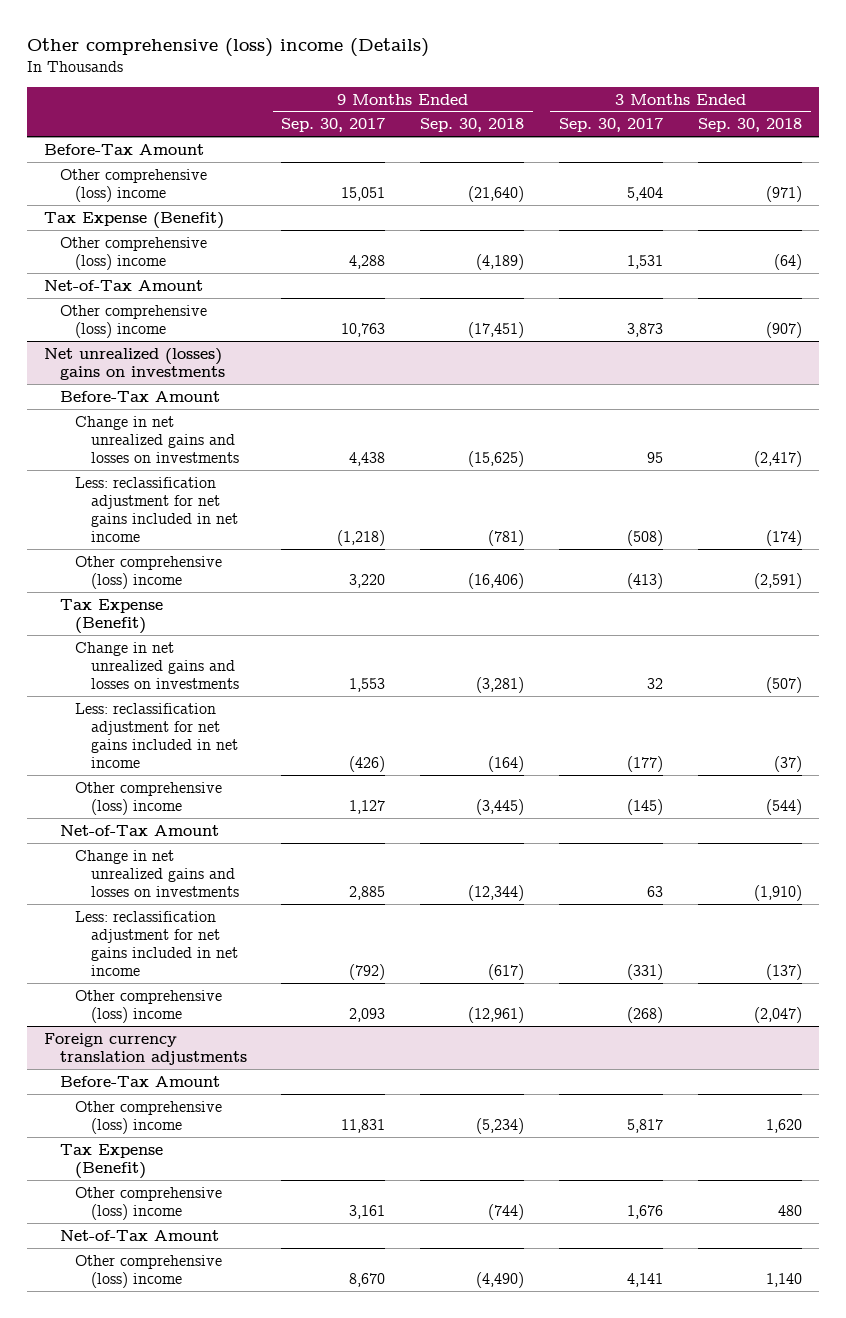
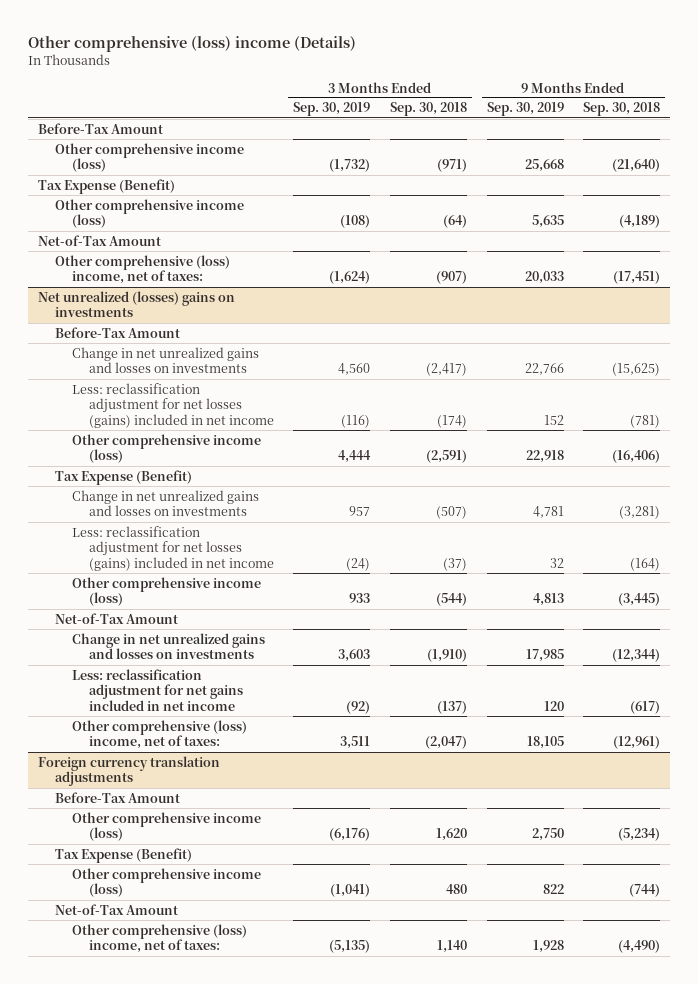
- | 9 Months Ended Sep. 30, 2017 | 9 Months Ended Sep. 30, 2018 | 3 Months Ended Sep. 30, 2017 | 3 Months Ended Sep. 30, 2018
+ | 3 Months Ended Sep. 30, 2019 | 3 Months Ended Sep. 30, 2018 | 9 Months Ended Sep. 30, 2019 | 9 Months Ended Sep. 30, 2018
- Other comprehensive (loss) income | 15,051 | (21,640) | 5,404 | (971)
+ Other comprehensive income (loss) | (1,732) | (971) | 25,668 | (21,640)
- Other comprehensive (loss) income | 4,288 | (4,189) | 1,531 | (64)
+ Other comprehensive income (loss) | (108) | (64) | 5,635 | (4,189)
- Other comprehensive (loss) income | 10,763 | (17,451) | 3,873 | (907)
+ Other comprehensive (loss) income, net of taxes: | (1,624) | (907) | 20,033 | (17,451)
@ Net unrealized (losses) gains on investments
- Less: reclassification adjustment for net gains included in net income | (1,218) | (781) | (508) | (174)
- Other comprehensive (loss) income | 3,220 | (16,406) | (413) | (2,591)
+ Less: reclassification adjustment for net losses (gains) included in net income | (116) | (174) | 152 | (781)
+ Other comprehensive income (loss) | 4,444 | (2,591) | 22,918 | (16,406)
- Less: reclassification adjustment for net gains included in net income | (426) | (164) | (177) | (37)
- Other comprehensive (loss) income | 1,127 | (3,445) | (145) | (544)
+ Less: reclassification adjustment for net losses (gains) included in net income | (24) | (37) | 32 | (164)
+ Other comprehensive income (loss) | 933 | (544) | 4,813 | (3,445)
- Other comprehensive (loss) income | 2,093 | (12,961) | (268) | (2,047)
+ Other comprehensive (loss) income, net of taxes: | 3,511 | (2,047) | 18,105 | (12,961)
@ Foreign currency translation adjustments
- Other comprehensive (loss) income | 11,831 | (5,234) | 5,817 | 1,620
+ Other comprehensive income (loss) | (6,176) | 1,620 | 2,750 | (5,234)
- Other comprehensive (loss) income | 3,161 | (744) | 1,676 | 480
+ Other comprehensive income (loss) | (1,041) | 480 | 822 | (744)
- Other comprehensive (loss) income | 8,670 | (4,490) | 4,141 | 1,140
+ Other comprehensive (loss) income, net of taxes: | (5,135) | 1,140 | 1,928 | (4,490)

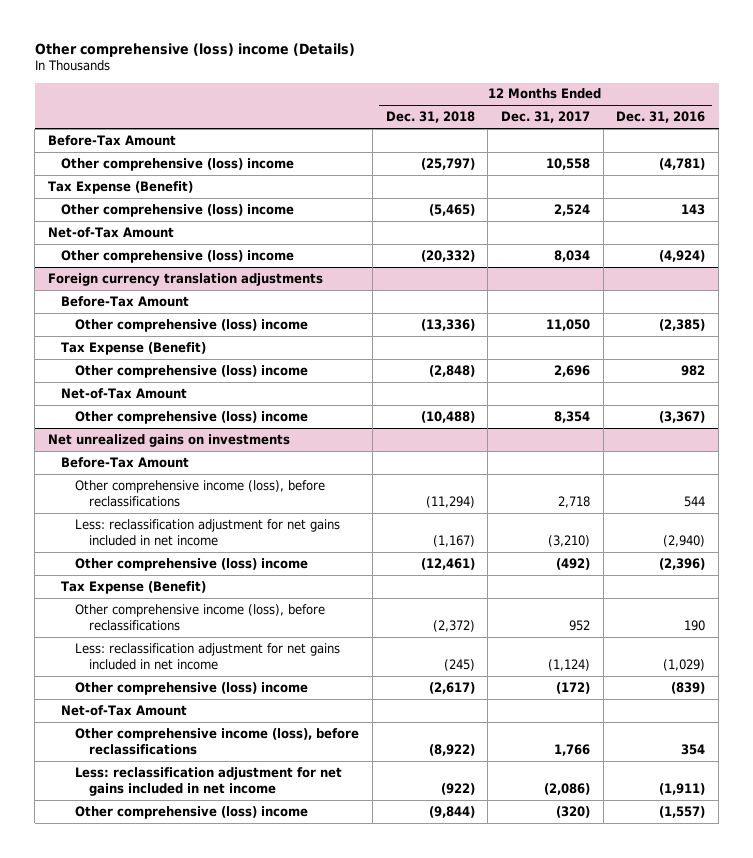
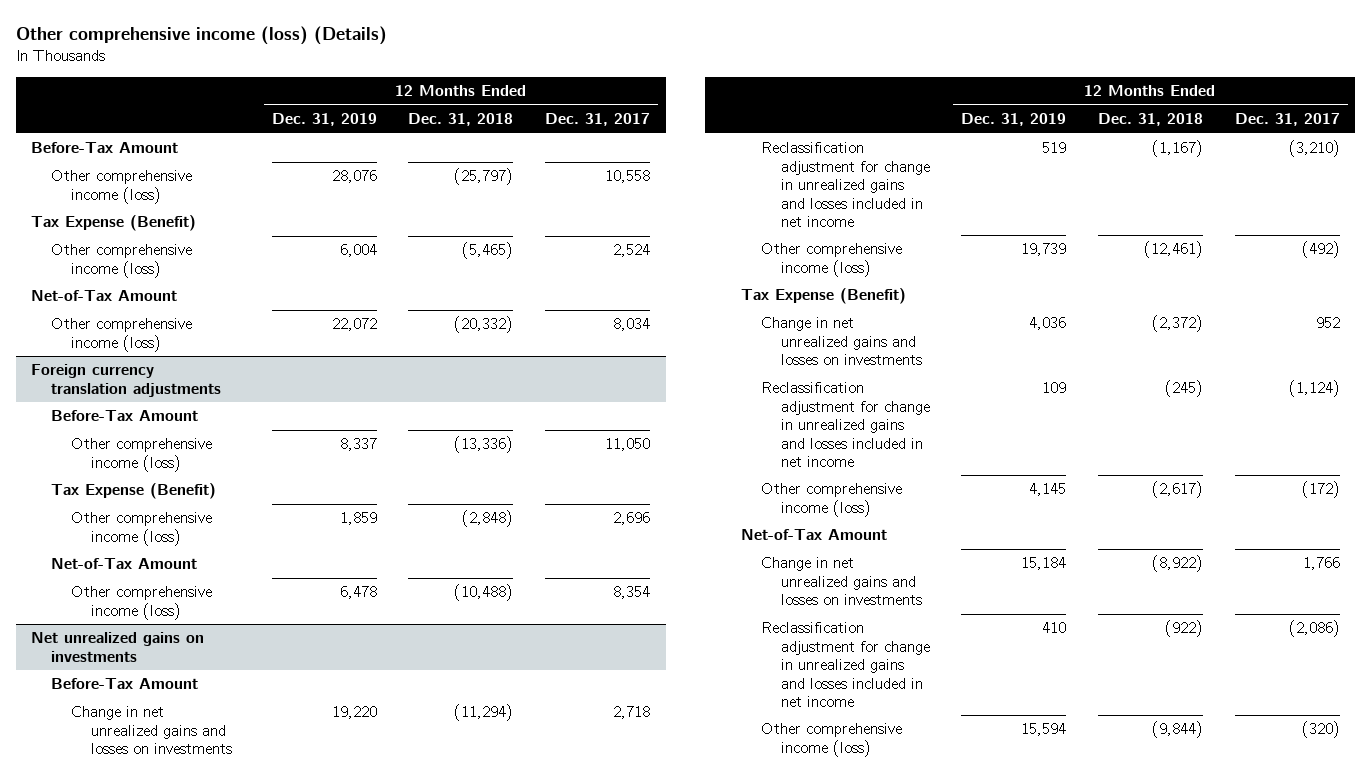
- Other comprehensive (loss) income (Details)
+ Other comprehensive income (loss) (Details)
- | 12 Months Ended Dec. 31, 2018 | 12 Months Ended Dec. 31, 2017 | 12 Months Ended Dec. 31, 2016
+ | 12 Months Ended Dec. 31, 2019 | 12 Months Ended Dec. 31, 2018 | 12 Months Ended Dec. 31, 2017
- Other comprehensive (loss) income | (25,797) | 10,558 | (4,781)
+ Other comprehensive income (loss) | 28,076 | (25,797) | 10,558
- Other comprehensive (loss) income | (5,465) | 2,524 | 143
+ Other comprehensive income (loss) | 6,004 | (5,465) | 2,524
- Other comprehensive (loss) income | (20,332) | 8,034 | (4,924)
+ Other comprehensive income (loss) | 22,072 | (20,332) | 8,034
@ Foreign currency translation adjustments
- Other comprehensive (loss) income | (13,336) | 11,050 | (2,385)
+ Other comprehensive income (loss) | 8,337 | (13,336) | 11,050
- Other comprehensive (loss) income | (2,848) | 2,696 | 982
+ Other comprehensive income (loss) | 1,859 | (2,848) | 2,696
- Other comprehensive (loss) income | (10,488) | 8,354 | (3,367)
+ Other comprehensive income (loss) | 6,478 | (10,488) | 8,354
@ Net unrealized gains on investments
- Other comprehensive income (loss), before reclassifications | (11,294) | 2,718 | 544
- Less: reclassification adjustment for net gains included in net income | (1,167) | (3,210) | (2,940)
- Other comprehensive (loss) income | (12,461) | (492) | (2,396)
+ Change in net unrealized gains and losses on investments | 19,220 | (11,294) | 2,718
+ Reclassification adjustment for change in unrealized gains and losses included in net income | 519 | (1,167) | (3,210)
+ Other comprehensive income (loss) | 19,739 | (12,461) | (492)
- Other comprehensive income (loss), before reclassifications | (2,372) | 952 | 190
- Less: reclassification adjustment for net gains included in net income | (245) | (1,124) | (1,029)
- Other comprehensive (loss) income | (2,617) | (172) | (839)
+ Change in net unrealized gains and losses on investments | 4,036 | (2,372) | 952
+ Reclassification adjustment for change in unrealized gains and losses included in net income | 109 | (245) | (1,124)
+ Other comprehensive income (loss) | 4,145 | (2,617) | (172)
- Other comprehensive income (loss), before reclassifications | (8,922) | 1,766 | 354
- Less: reclassification adjustment for net gains included in net income | (922) | (2,086) | (1,911)
- Other comprehensive (loss) income | (9,844) | (320) | (1,557)
+ Change in net unrealized gains and losses on investments | 15,184 | (8,922) | 1,766
+ Reclassification adjustment for change in unrealized gains and losses included in net income | 410 | (922) | (2,086)
+ Other comprehensive income (loss) | 15,594 | (9,844) | (320)

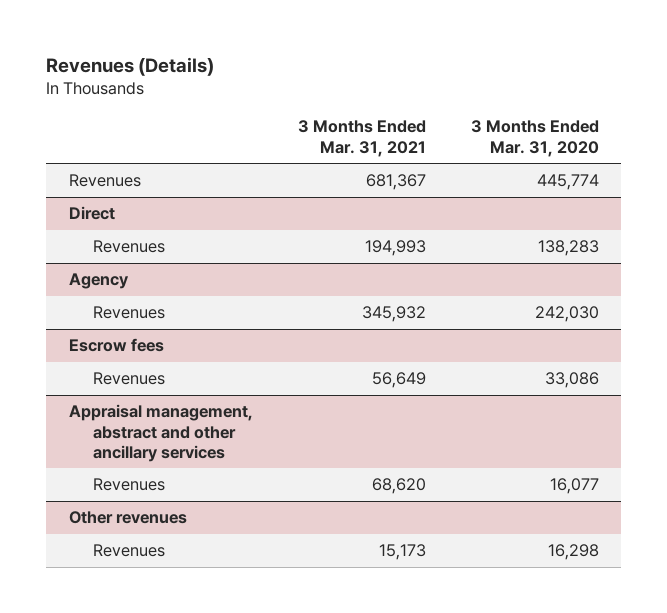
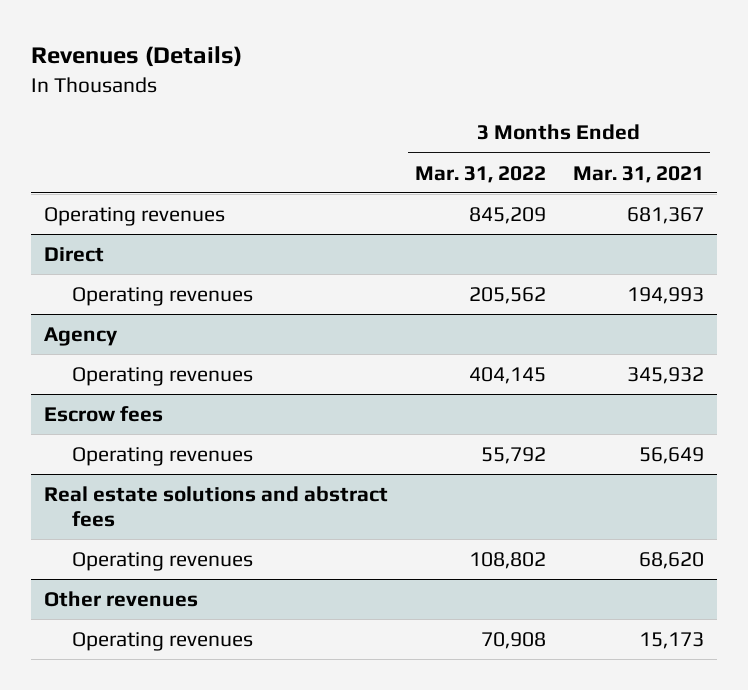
- | 3 Months Ended Mar. 31, 2021 | 3 Months Ended Mar. 31, 2020
+ | 3 Months Ended Mar. 31, 2022 | 3 Months Ended Mar. 31, 2021
- Revenues | 681,367 | 445,774
+ Operating revenues | 845,209 | 681,367
@ Direct
- Revenues | 194,993 | 138,283
+ Operating revenues | 205,562 | 194,993
@ Agency
- Revenues | 345,932 | 242,030
+ Operating revenues | 404,145 | 345,932
@ Escrow fees
- Revenues | 56,649 | 33,086
- Appraisal management, abstract and other ancillary services
- Revenues | 68,620 | 16,077
@ Escrow fees
+ Operating revenues | 55,792 | 56,649
+ Real estate solutions and abstract fees
+ Operating revenues | 108,802 | 68,620
@ Other revenues
- Revenues | 15,173 | 16,298
+ Operating revenues | 70,908 | 15,173

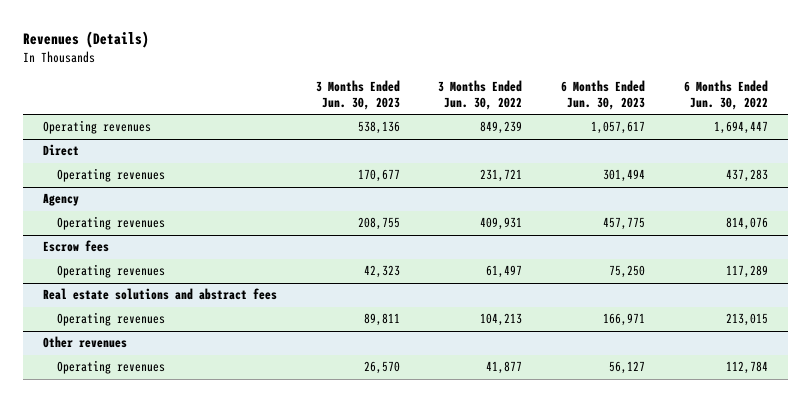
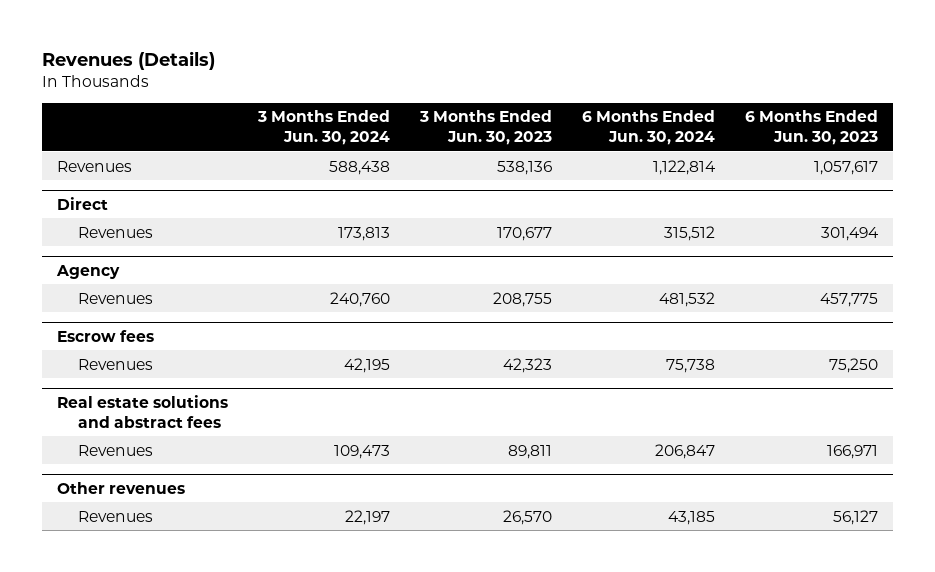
- | 3 Months Ended Jun. 30, 2023 | 3 Months Ended Jun. 30, 2022 | 6 Months Ended Jun. 30, 2023 | 6 Months Ended Jun. 30, 2022
+ | 3 Months Ended Jun. 30, 2024 | 3 Months Ended Jun. 30, 2023 | 6 Months Ended Jun. 30, 2024 | 6 Months Ended Jun. 30, 2023
- Operating revenues | 538,136 | 849,239 | 1,057,617 | 1,694,447
+ Revenues | 588,438 | 538,136 | 1,122,814 | 1,057,617
@ Direct
- Operating revenues | 170,677 | 231,721 | 301,494 | 437,283
+ Revenues | 173,813 | 170,677 | 315,512 | 301,494
@ Agency
- Operating revenues | 208,755 | 409,931 | 457,775 | 814,076
+ Revenues | 240,760 | 208,755 | 481,532 | 457,775
@ Escrow fees
- Operating revenues | 42,323 | 61,497 | 75,250 | 117,289
+ Revenues | 42,195 | 42,323 | 75,738 | 75,250
@ Real estate solutions and abstract fees
- Operating revenues | 89,811 | 104,213 | 166,971 | 213,015
+ Revenues | 109,473 | 89,811 | 206,847 | 166,971
@ Other revenues
- Operating revenues | 26,570 | 41,877 | 56,127 | 112,784
+ Revenues | 22,197 | 26,570 | 43,185 | 56,127

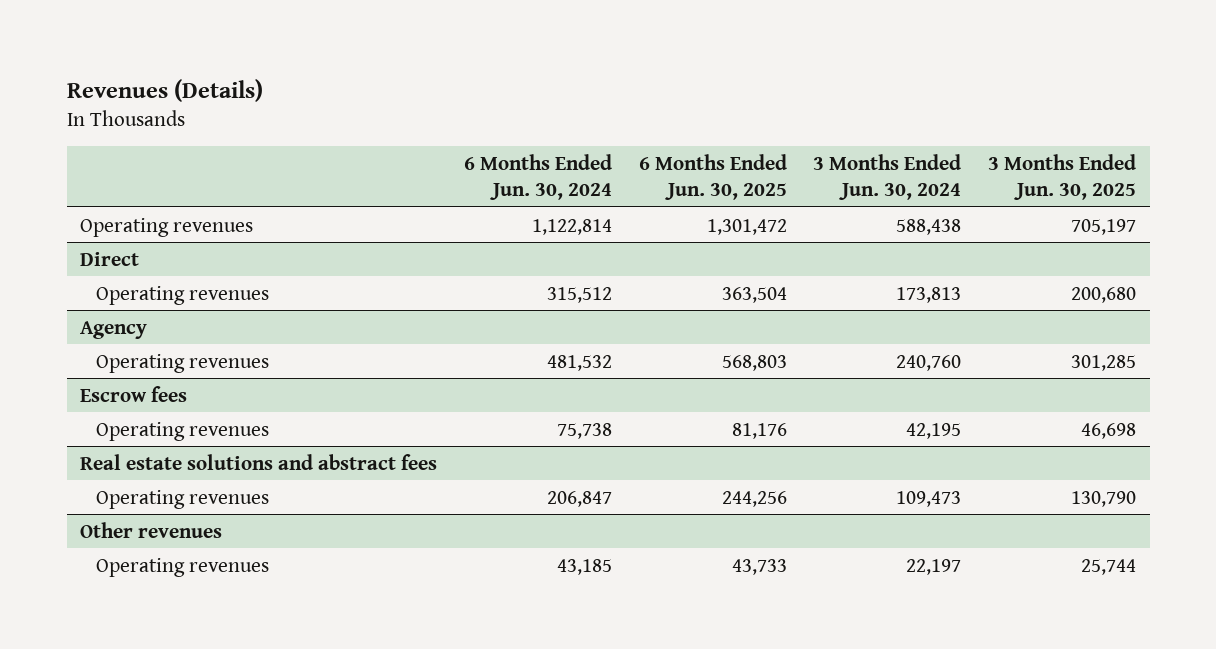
- | 3 Months Ended Jun. 30, 2024 | 3 Months Ended Jun. 30, 2023 | 6 Months Ended Jun. 30, 2024 | 6 Months Ended Jun. 30, 2023
+ | 6 Months Ended Jun. 30, 2024 | 6 Months Ended Jun. 30, 2025 | 3 Months Ended Jun. 30, 2024 | 3 Months Ended Jun. 30, 2025
- Revenues | 588,438 | 538,136 | 1,122,814 | 1,057,617
+ Operating revenues | 1,122,814 | 1,301,472 | 588,438 | 705,197
@ Direct
- Revenues | 173,813 | 170,677 | 315,512 | 301,494
+ Operating revenues | 315,512 | 363,504 | 173,813 | 200,680
@ Agency
- Revenues | 240,760 | 208,755 | 481,532 | 457,775
+ Operating revenues | 481,532 | 568,803 | 240,760 | 301,285
@ Escrow fees
- Revenues | 42,195 | 42,323 | 75,738 | 75,250
+ Operating revenues | 75,738 | 81,176 | 42,195 | 46,698
@ Real estate solutions and abstract fees
- Revenues | 109,473 | 89,811 | 206,847 | 166,971
+ Operating revenues | 206,847 | 244,256 | 109,473 | 130,790
@ Other revenues
- Revenues | 22,197 | 26,570 | 43,185 | 56,127
+ Operating revenues | 43,185 | 43,733 | 22,197 | 25,744

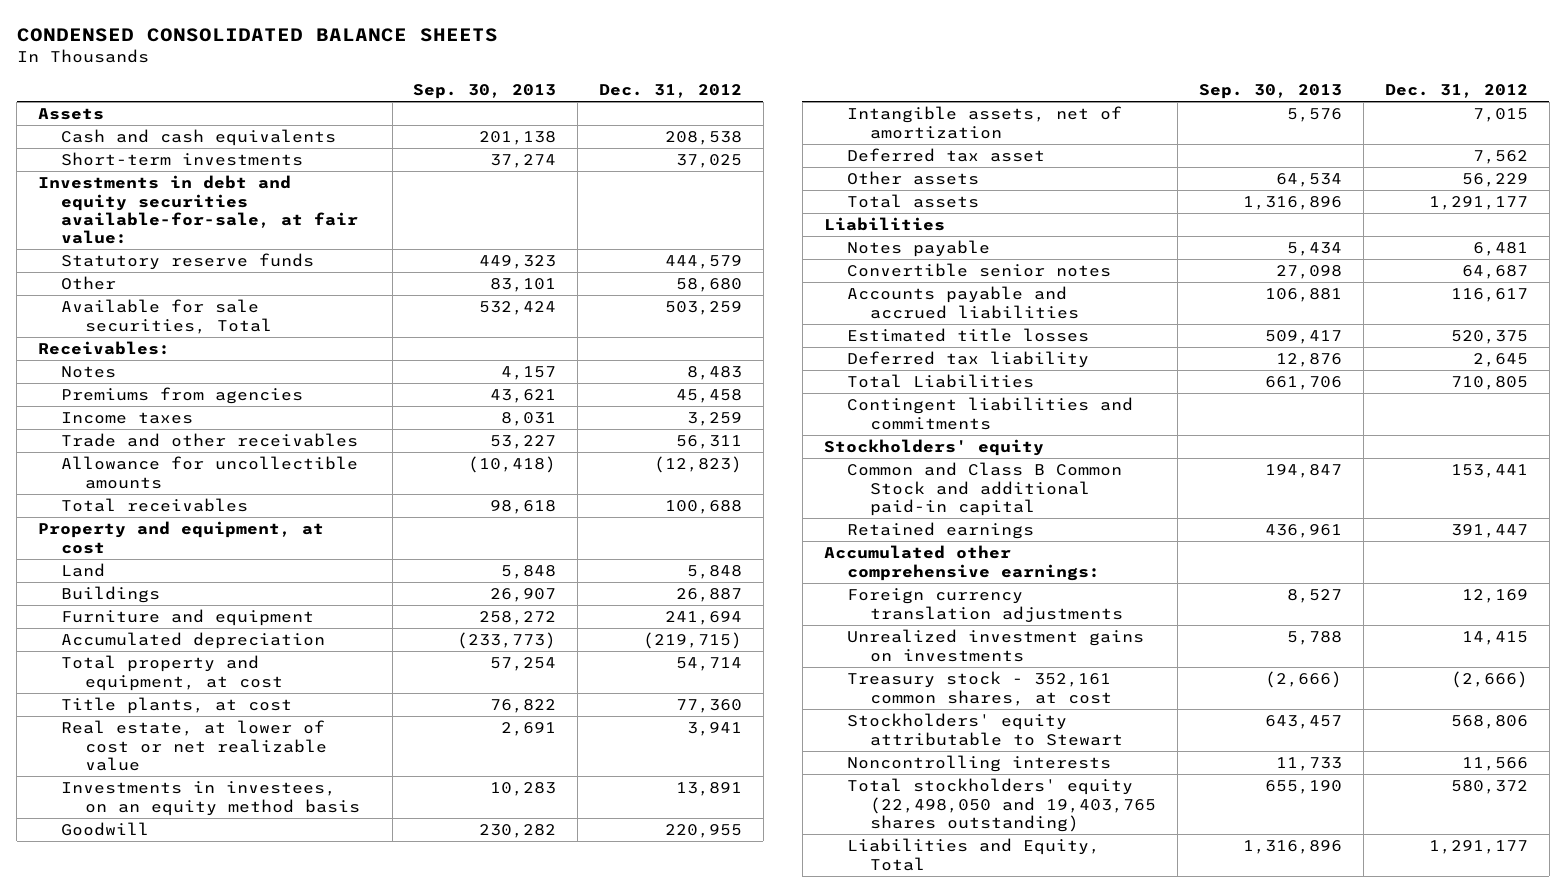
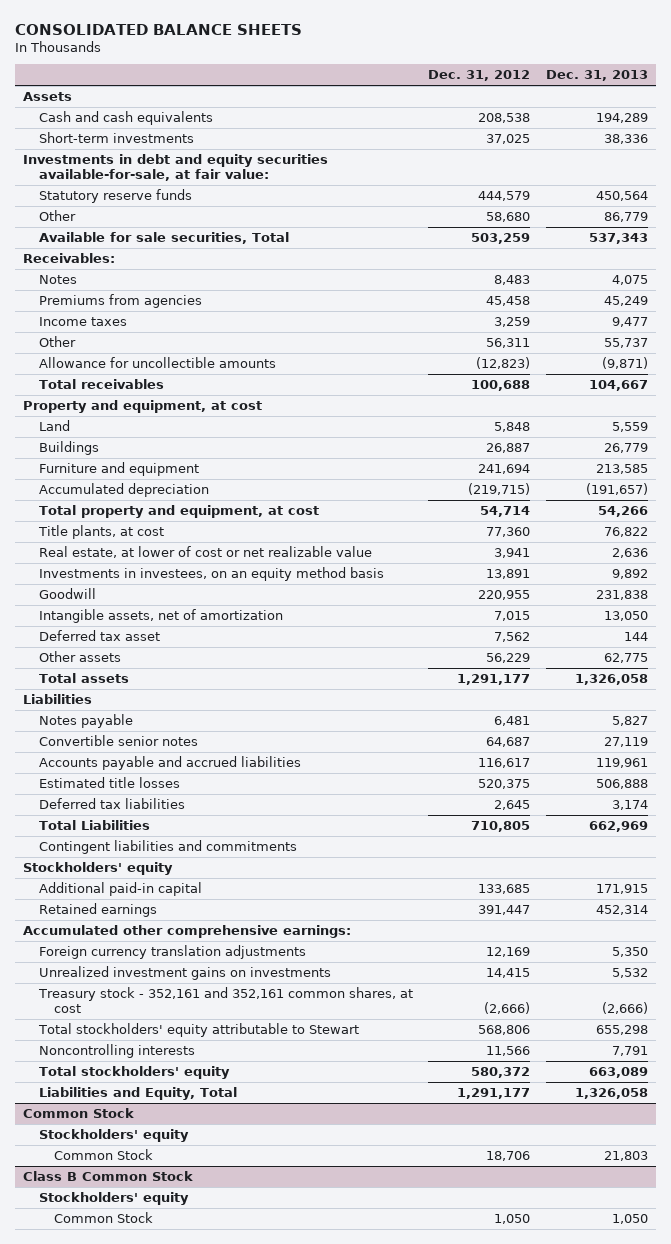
- CONDENSED CONSOLIDATED BALANCE SHEETS
+ CONSOLIDATED BALANCE SHEETS
- | Sep. 30, 2013 | Dec. 31, 2012
+ | Dec. 31, 2012 | Dec. 31, 2013
- Trade and other receivables | 53,227 | 56,311
+ Other | 56,311 | 55,737
- Deferred tax liability | 12,876 | 2,645
+ Deferred tax liabilities | 2,645 | 3,174
- Common and Class B Common Stock and additional paid-in capital | 194,847 | 153,441
+ Additional paid-in capital | 133,685 | 171,915
- Treasury stock - 352,161 common shares, at cost | (2,666) | (2,666)
- Stockholders' equity attributable to Stewart | 643,457 | 568,806
+ Treasury stock - 352,161 and 352,161 common shares, at cost | (2,666) | (2,666)
+ Total stockholders' equity attributable to Stewart | 568,806 | 655,298
- Total stockholders' equity (22,498,050 and 19,403,765 shares outstanding) | 655,190 | 580,372
+ Total stockholders' equity | 580,372 | 663,089
+ Common Stock
+ Stockholders' equity
+ Common Stock | 18,706 | 21,803
+ Class B Common Stock
+ Stockholders' equity
+ Common Stock | 1,050 | 1,050

